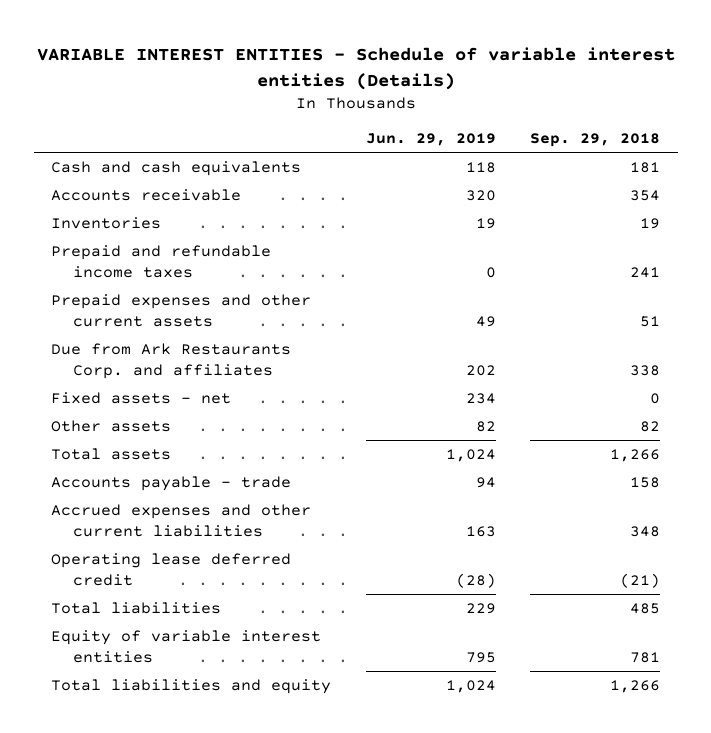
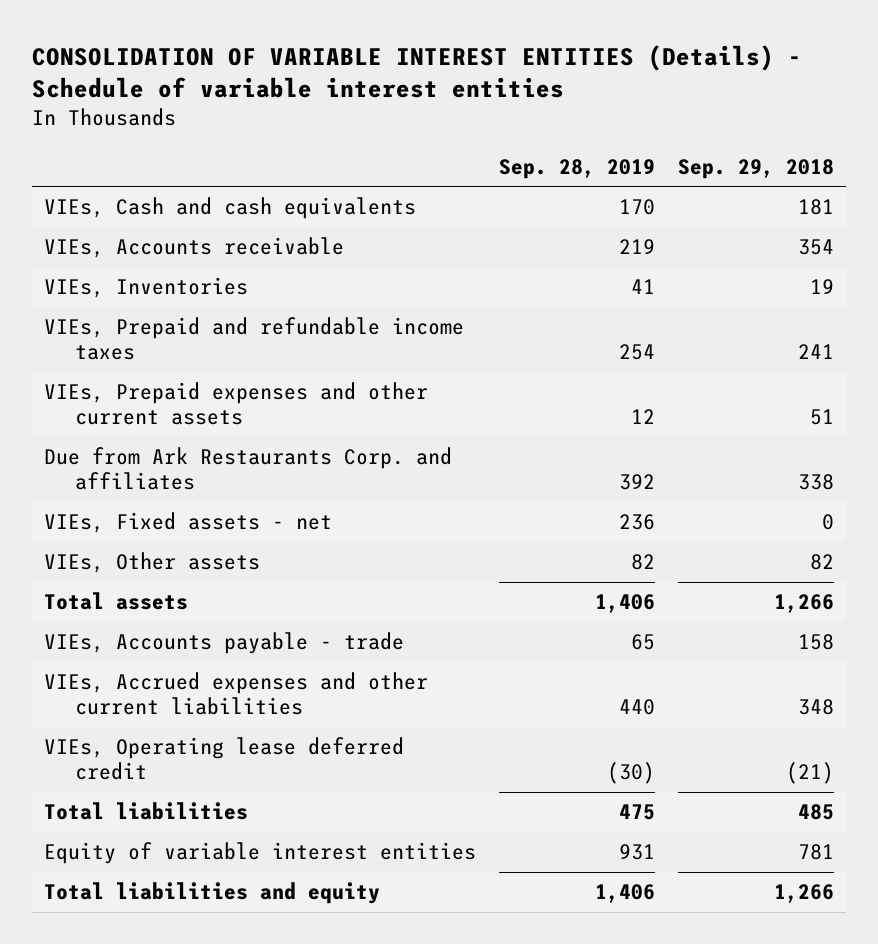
- VARIABLE INTEREST ENTITIES - Schedule of variable interest entities (Details)
+ CONSOLIDATION OF VARIABLE INTEREST ENTITIES (Details) - Schedule of variable interest entities
- | Jun. 29, 2019 | Sep. 29, 2018
+ | Sep. 28, 2019 | Sep. 29, 2018
- Cash and cash equivalents | 118 | 181
- Accounts receivable | 320 | 354
- Inventories | 19 | 19
- Prepaid and refundable income taxes | 0 | 241
- Prepaid expenses and other current assets | 49 | 51
+ VIEs, Cash and cash equivalents | 170 | 181
+ VIEs, Accounts receivable | 219 | 354
+ VIEs, Inventories | 41 | 19
+ VIEs, Prepaid and refundable income taxes | 254 | 241
+ VIEs, Prepaid expenses and other current assets | 12 | 51
- Fixed assets - net | 234 | 0
- Other assets | 82 | 82
+ VIEs, Fixed assets - net | 236 | 0
+ VIEs, Other assets | 82 | 82
- Accounts payable - trade | 94 | 158
- Accrued expenses and other current liabilities | 163 | 348
- Operating lease deferred credit | (28) | (21)
+ VIEs, Accounts payable - trade | 65 | 158
+ VIEs, Accrued expenses and other current liabilities | 440 | 348
+ VIEs, Operating lease deferred credit | (30) | (21)

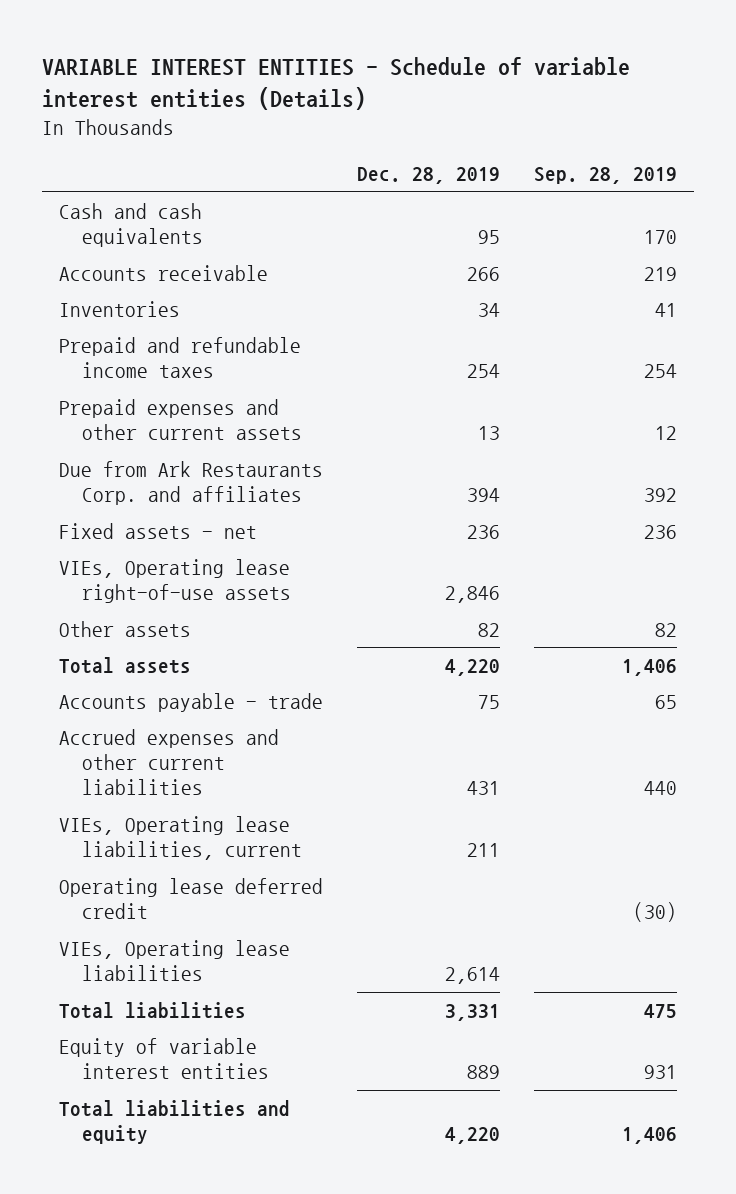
- CONSOLIDATION OF VARIABLE INTEREST ENTITIES (Details) - Schedule of variable interest entities
+ VARIABLE INTEREST ENTITIES - Schedule of variable interest entities (Details)
- | Sep. 28, 2019 | Sep. 29, 2018
+ | Dec. 28, 2019 | Sep. 28, 2019
- VIEs, Cash and cash equivalents | 170 | 181
- VIEs, Accounts receivable | 219 | 354
- VIEs, Inventories | 41 | 19
- VIEs, Prepaid and refundable income taxes | 254 | 241
- VIEs, Prepaid expenses and other current assets | 12 | 51
+ Cash and cash equivalents | 95 | 170
+ Accounts receivable | 266 | 219
+ Inventories | 34 | 41
+ Prepaid and refundable income taxes | 254 | 254
+ Prepaid expenses and other current assets | 13 | 12
- VIEs, Fixed assets - net | 236 | 0
- VIEs, Other assets | 82 | 82
+ Fixed assets - net | 236 | 236
+ VIEs, Operating lease right-of-use assets | 2,846 |
+ Other assets | 82 | 82
- VIEs, Accounts payable - trade | 65 | 158
- VIEs, Accrued expenses and other current liabilities | 440 | 348
- VIEs, Operating lease deferred credit | (30) | (21)
+ Accounts payable - trade | 75 | 65
+ Accrued expenses and other current liabilities | 431 | 440
+ VIEs, Operating lease liabilities, current | 211 |
+ Operating lease deferred credit | | (30)
+ VIEs, Operating lease liabilities | 2,614 |

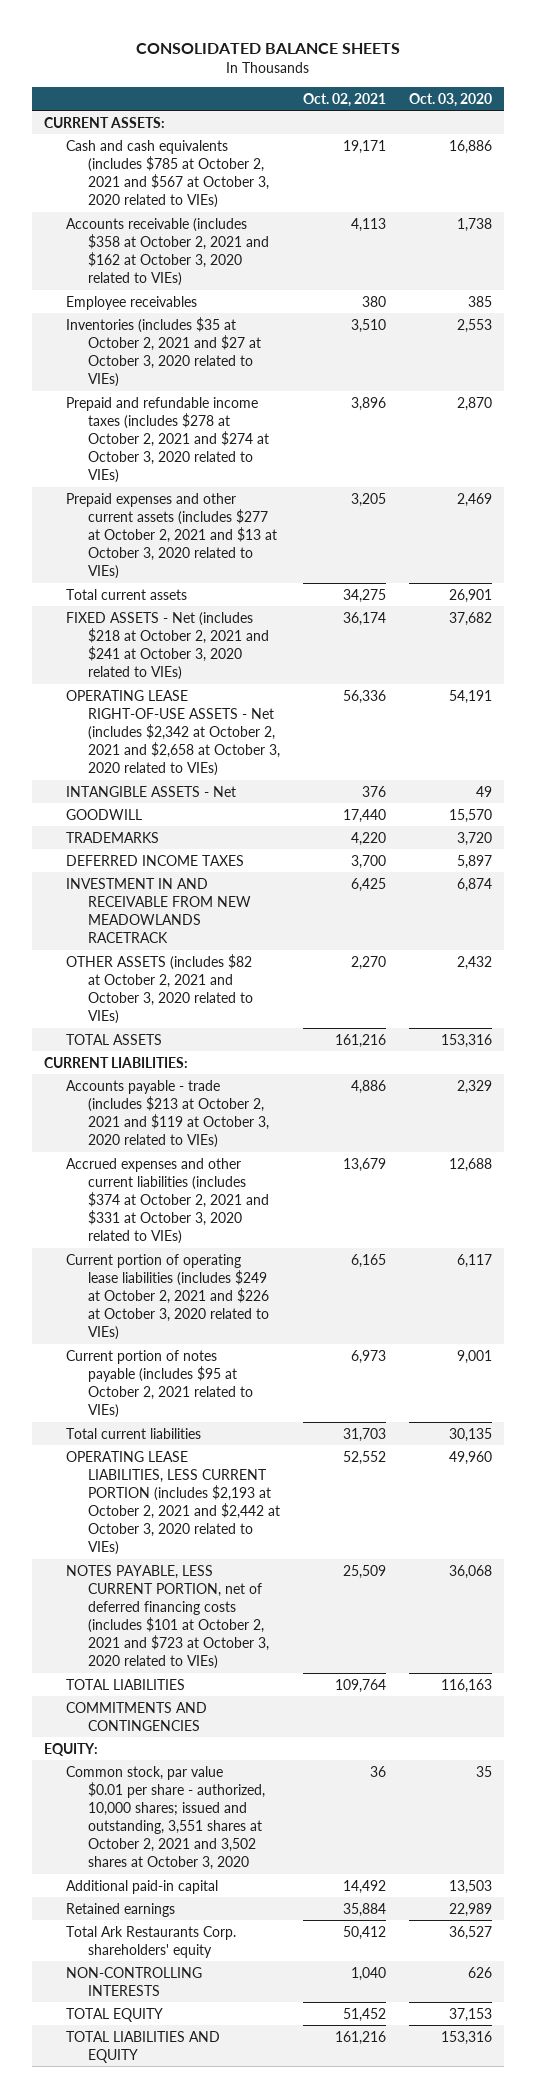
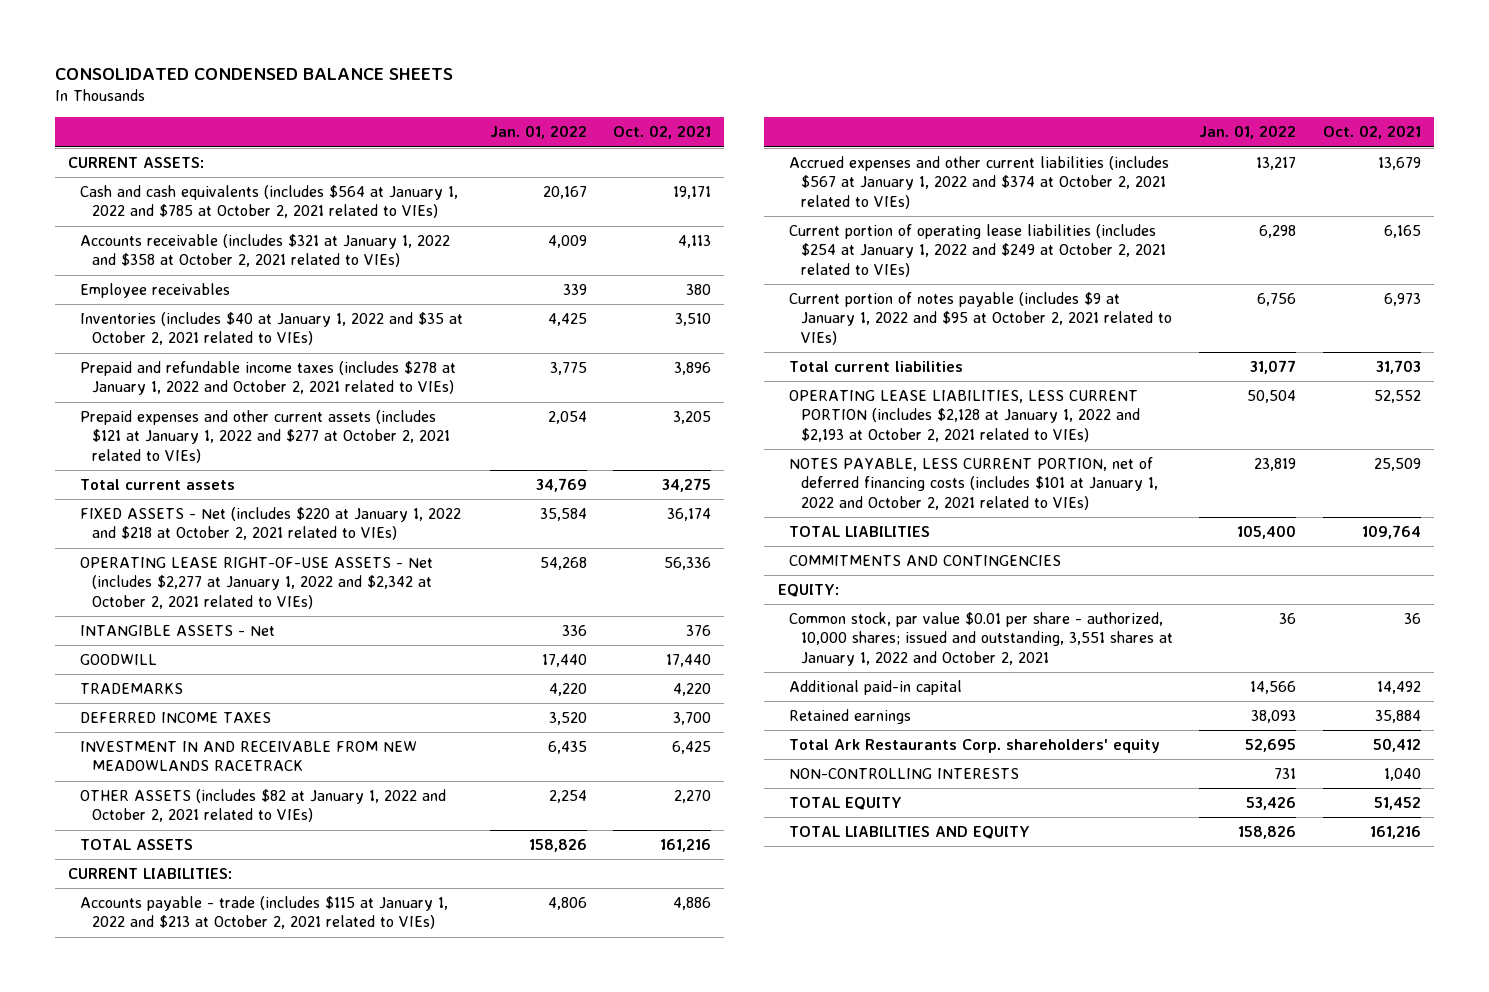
- CONSOLIDATED BALANCE SHEETS
+ CONSOLIDATED CONDENSED BALANCE SHEETS
- | Oct. 02, 2021 | Oct. 03, 2020
+ | Jan. 01, 2022 | Oct. 02, 2021
- Cash and cash equivalents (includes $785 at October 2, 2021 and $567 at October 3, 2020 related to VIEs) | 19,171 | 16,886
- Accounts receivable (includes $358 at October 2, 2021 and $162 at October 3, 2020 related to VIEs) | 4,113 | 1,738
+ Cash and cash equivalents (includes $564 at January 1, 2022 and $785 at October 2, 2021 related to VIEs) | 20,167 | 19,171
+ Accounts receivable (includes $321 at January 1, 2022 and $358 at October 2, 2021 related to VIEs) | 4,009 | 4,113
- Inventories (includes $35 at October 2, 2021 and $27 at October 3, 2020 related to VIEs) | 3,510 | 2,553
- Prepaid and refundable income taxes (includes $278 at October 2, 2021 and $274 at October 3, 2020 related to VIEs) | 3,896 | 2,870
- Prepaid expenses and other current assets (includes $277 at October 2, 2021 and $13 at October 3, 2020 related to VIEs) | 3,205 | 2,469
+ Inventories (includes $40 at January 1, 2022 and $35 at October 2, 2021 related to VIEs) | 4,425 | 3,510
+ Prepaid and refundable income taxes (includes $278 at January 1, 2022 and October 2, 2021 related to VIEs) | 3,775 | 3,896
+ Prepaid expenses and other current assets (includes $121 at January 1, 2022 and $277 at October 2, 2021 related to VIEs) | 2,054 | 3,205
- FIXED ASSETS - Net (includes $218 at October 2, 2021 and $241 at October 3, 2020 related to VIEs) | 36,174 | 37,682
- OPERATING LEASE RIGHT-OF-USE ASSETS - Net (includes $2,342 at October 2, 2021 and $2,658 at October 3, 2020 related to VIEs) | 56,336 | 54,191
+ FIXED ASSETS - Net (includes $220 at January 1, 2022 and $218 at October 2, 2021 related to VIEs) | 35,584 | 36,174
+ OPERATING LEASE RIGHT-OF-USE ASSETS - Net (includes $2,277 at January 1, 2022 and $2,342 at October 2, 2021 related to VIEs) | 54,268 | 56,336
- OTHER ASSETS (includes $82 at October 2, 2021 and October 3, 2020 related to VIEs) | 2,270 | 2,432
+ OTHER ASSETS (includes $82 at January 1, 2022 and October 2, 2021 related to VIEs) | 2,254 | 2,270
- Accounts payable - trade (includes $213 at October 2, 2021 and $119 at October 3, 2020 related to VIEs) | 4,886 | 2,329
- Accrued expenses and other current liabilities (includes $374 at October 2, 2021 and $331 at October 3, 2020 related to VIEs) | 13,679 | 12,688
- Current portion of operating lease liabilities (includes $249 at October 2, 2021 and $226 at October 3, 2020 related to VIEs) | 6,165 | 6,117
- Current portion of notes payable (includes $95 at October 2, 2021 related to VIEs) | 6,973 | 9,001
+ Accounts payable - trade (includes $115 at January 1, 2022 and $213 at October 2, 2021 related to VIEs) | 4,806 | 4,886
+ Accrued expenses and other current liabilities (includes $567 at January 1, 2022 and $374 at October 2, 2021 related to VIEs) | 13,217 | 13,679
+ Current portion of operating lease liabilities (includes $254 at January 1, 2022 and $249 at October 2, 2021 related to VIEs) | 6,298 | 6,165
+ Current portion of notes payable (includes $9 at January 1, 2022 and $95 at October 2, 2021 related to VIEs) | 6,756 | 6,973
- OPERATING LEASE LIABILITIES, LESS CURRENT PORTION (includes $2,193 at October 2, 2021 and $2,442 at October 3, 2020 related to VIEs) | 52,552 | 49,960
- NOTES PAYABLE, LESS CURRENT PORTION, net of deferred financing costs (includes $101 at October 2, 2021 and $723 at October 3, 2020 related to VIEs) | 25,509 | 36,068
+ OPERATING LEASE LIABILITIES, LESS CURRENT PORTION (includes $2,128 at January 1, 2022 and $2,193 at October 2, 2021 related to VIEs) | 50,504 | 52,552
+ NOTES PAYABLE, LESS CURRENT PORTION, net of deferred financing costs (includes $101 at January 1, 2022 and October 2, 2021 related to VIEs) | 23,819 | 25,509
- Common stock, par value $0.01 per share - authorized, 10,000 shares; issued and outstanding, 3,551 shares at October 2, 2021 and 3,502 shares at October 3, 2020 | 36 | 35
+ Common stock, par value $0.01 per share - authorized, 10,000 shares; issued and outstanding, 3,551 shares at January 1, 2022 and October 2, 2021 | 36 | 36

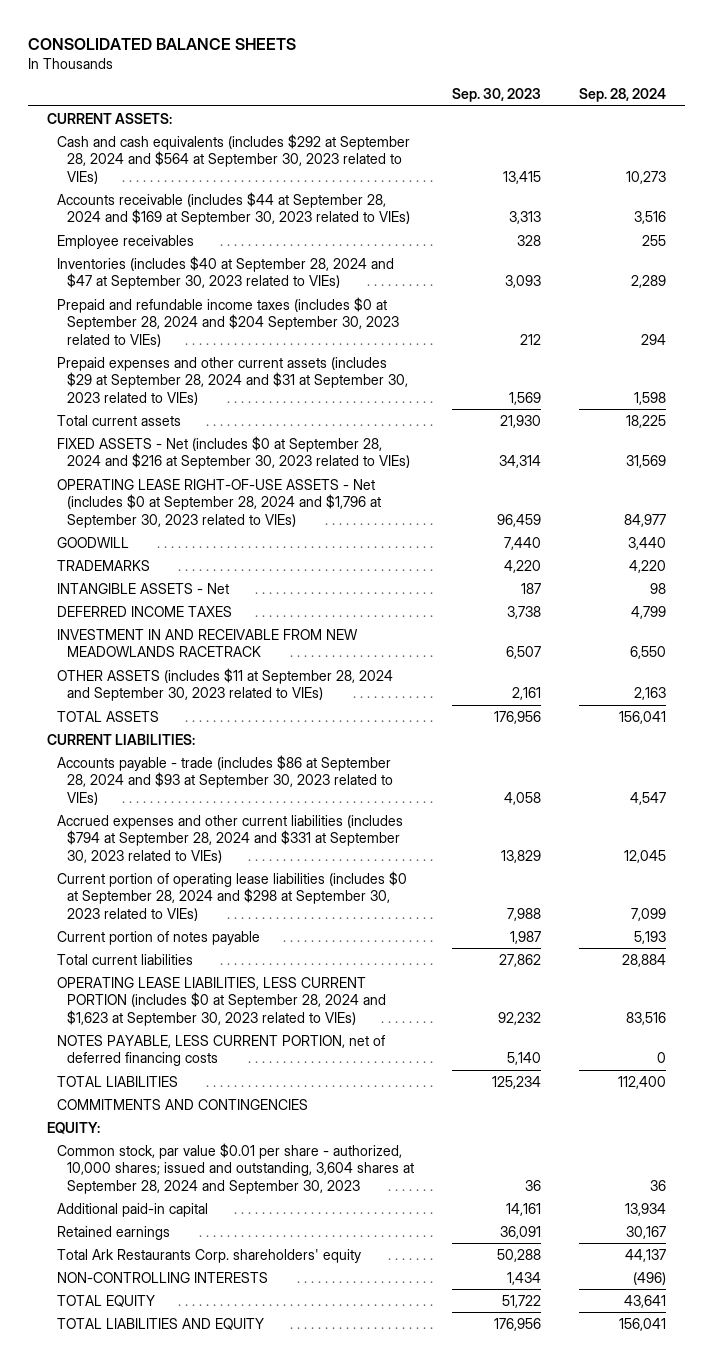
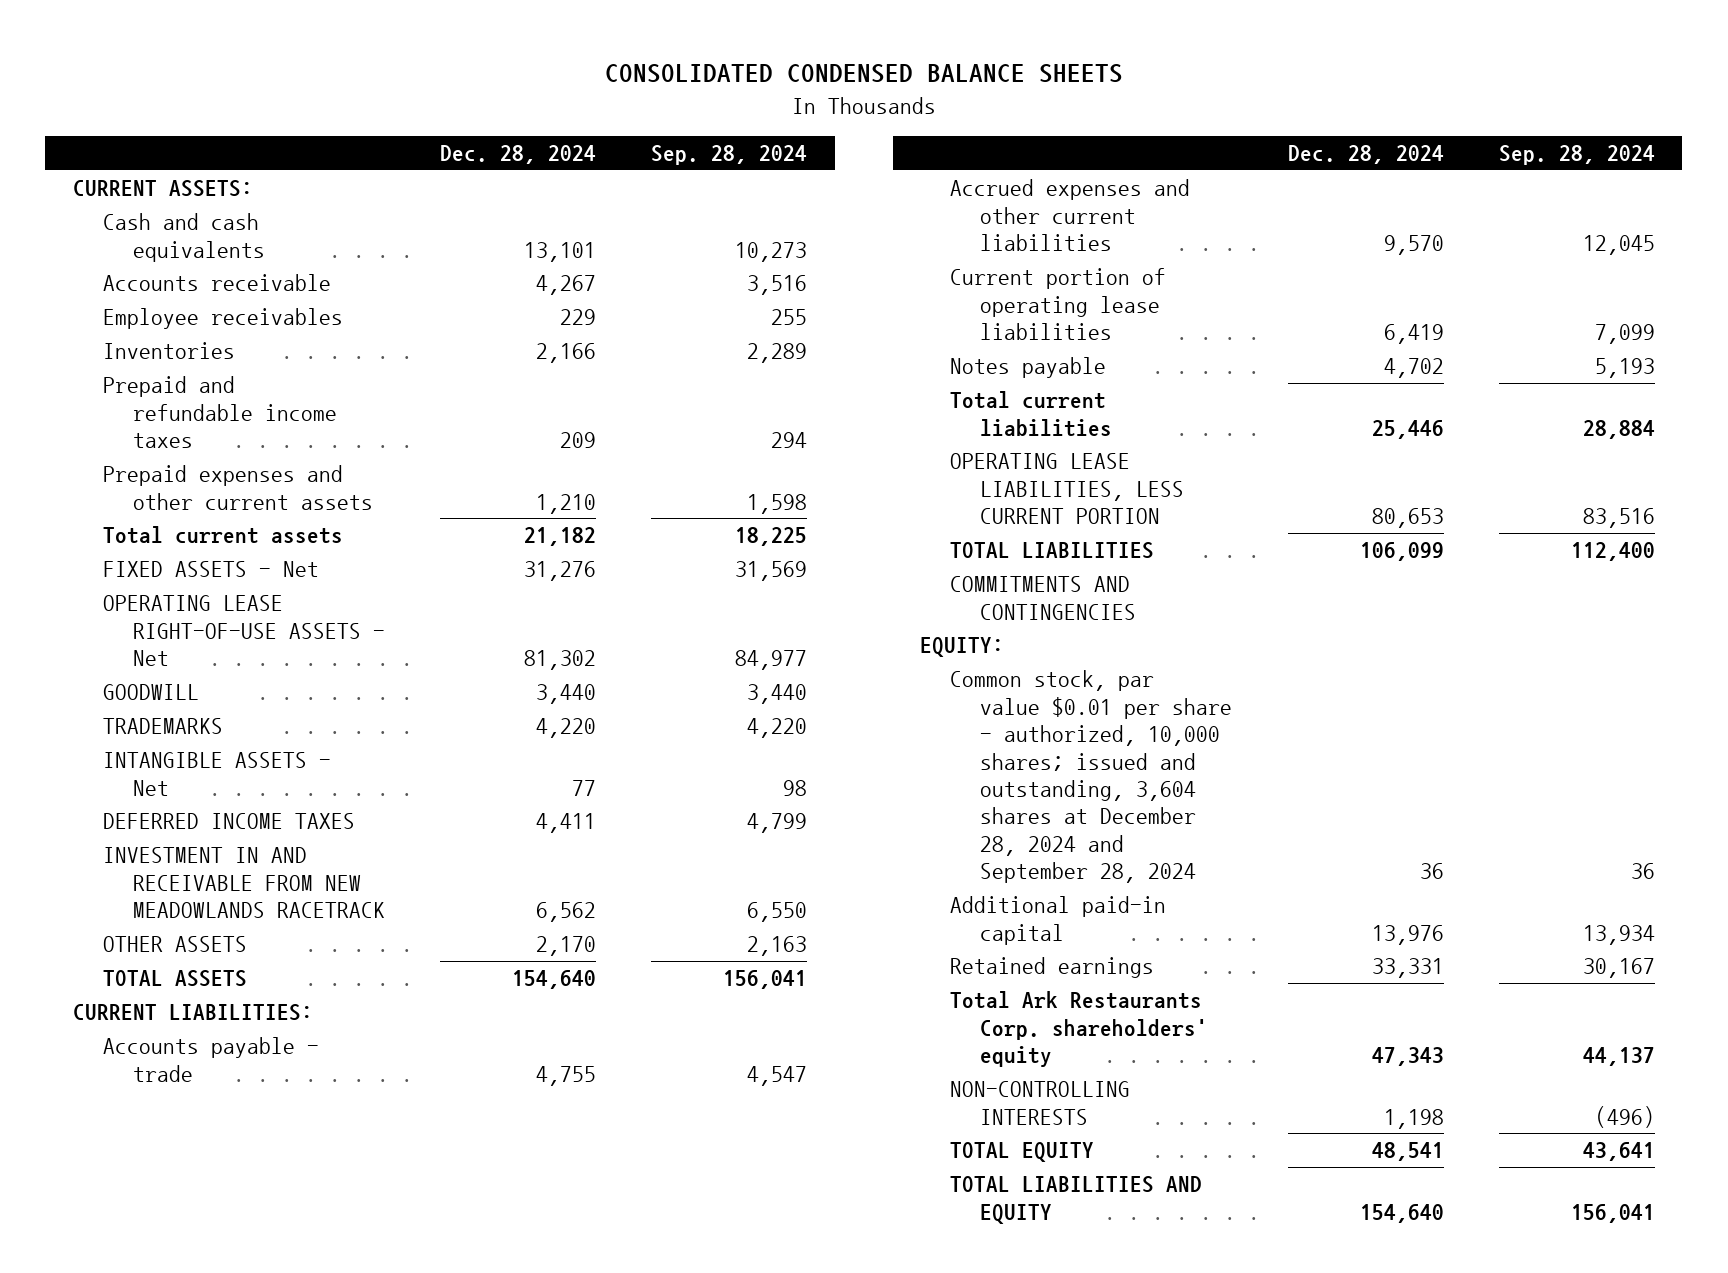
- CONSOLIDATED BALANCE SHEETS
+ CONSOLIDATED CONDENSED BALANCE SHEETS
- | Sep. 30, 2023 | Sep. 28, 2024
+ | Dec. 28, 2024 | Sep. 28, 2024
- Cash and cash equivalents (includes $292 at September 28, 2024 and $564 at September 30, 2023 related to VIEs) | 13,415 | 10,273
- Accounts receivable (includes $44 at September 28, 2024 and $169 at September 30, 2023 related to VIEs) | 3,313 | 3,516
+ Cash and cash equivalents | 13,101 | 10,273
+ Accounts receivable | 4,267 | 3,516
- Inventories (includes $40 at September 28, 2024 and $47 at September 30, 2023 related to VIEs) | 3,093 | 2,289
- Prepaid and refundable income taxes (includes $0 at September 28, 2024 and $204 September 30, 2023 related to VIEs) | 212 | 294
- Prepaid expenses and other current assets (includes $29 at September 28, 2024 and $31 at September 30, 2023 related to VIEs) | 1,569 | 1,598
+ Inventories | 2,166 | 2,289
+ Prepaid and refundable income taxes | 209 | 294
+ Prepaid expenses and other current assets | 1,210 | 1,598
- FIXED ASSETS - Net (includes $0 at September 28, 2024 and $216 at September 30, 2023 related to VIEs) | 34,314 | 31,569
- OPERATING LEASE RIGHT-OF-USE ASSETS - Net (includes $0 at September 28, 2024 and $1,796 at September 30, 2023 related to VIEs) | 96,459 | 84,977
+ FIXED ASSETS - Net | 31,276 | 31,569
+ OPERATING LEASE RIGHT-OF-USE ASSETS - Net | 81,302 | 84,977
- OTHER ASSETS (includes $11 at September 28, 2024 and September 30, 2023 related to VIEs) | 2,161 | 2,163
+ OTHER ASSETS | 2,170 | 2,163
- Accounts payable - trade (includes $86 at September 28, 2024 and $93 at September 30, 2023 related to VIEs) | 4,058 | 4,547
- Accrued expenses and other current liabilities (includes $794 at September 28, 2024 and $331 at September 30, 2023 related to VIEs) | 13,829 | 12,045
- Current portion of operating lease liabilities (includes $0 at September 28, 2024 and $298 at September 30, 2023 related to VIEs) | 7,988 | 7,099
- Current portion of notes payable | 1,987 | 5,193
+ Accounts payable - trade | 4,755 | 4,547
+ Accrued expenses and other current liabilities | 9,570 | 12,045
+ Current portion of operating lease liabilities | 6,419 | 7,099
+ Notes payable | 4,702 | 5,193
- OPERATING LEASE LIABILITIES, LESS CURRENT PORTION (includes $0 at September 28, 2024 and $1,623 at September 30, 2023 related to VIEs) | 92,232 | 83,516
- NOTES PAYABLE, LESS CURRENT PORTION, net of deferred financing costs | 5,140 | 0
+ OPERATING LEASE LIABILITIES, LESS CURRENT PORTION | 80,653 | 83,516
- Common stock, par value $0.01 per share - authorized, 10,000 shares; issued and outstanding, 3,604 shares at September 28, 2024 and September 30, 2023 | 36 | 36
+ Common stock, par value $0.01 per share - authorized, 10,000 shares; issued and outstanding, 3,604 shares at December 28, 2024 and September 28, 2024 | 36 | 36

